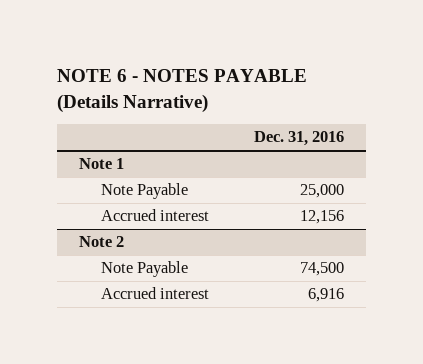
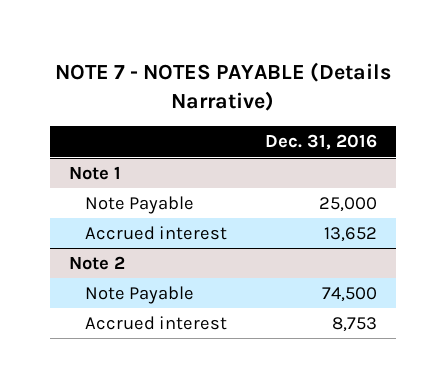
- NOTE 6 - NOTES PAYABLE (Details Narrative)
+ NOTE 7 - NOTES PAYABLE (Details Narrative)
@ Note 1
- Accrued interest | 12,156
+ Accrued interest | 13,652
@ Note 2
- Accrued interest | 6,916
+ Accrued interest | 8,753

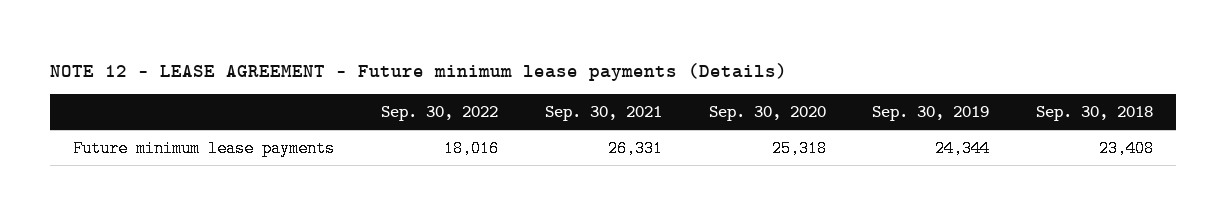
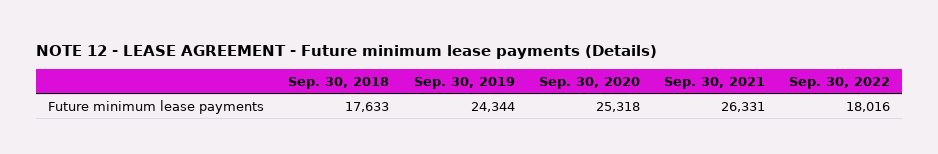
- | Sep. 30, 2022 | Sep. 30, 2021 | Sep. 30, 2020 | Sep. 30, 2019 | Sep. 30, 2018
+ | Sep. 30, 2018 | Sep. 30, 2019 | Sep. 30, 2020 | Sep. 30, 2021 | Sep. 30, 2022
- Future minimum lease payments | 18,016 | 26,331 | 25,318 | 24,344 | 23,408
+ Future minimum lease payments | 17,633 | 24,344 | 25,318 | 26,331 | 18,016

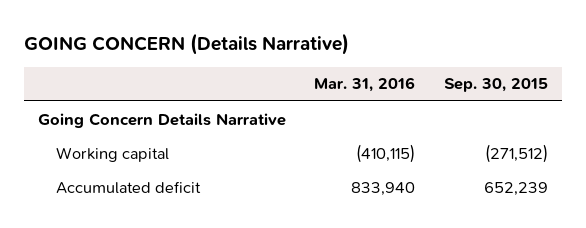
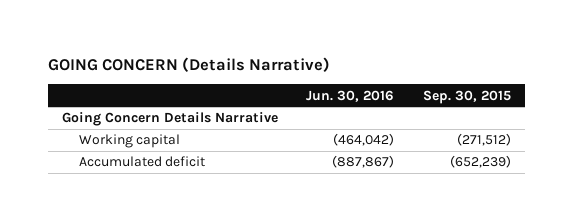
- | Mar. 31, 2016 | Sep. 30, 2015
+ | Jun. 30, 2016 | Sep. 30, 2015
- Accumulated deficit | 833,940 | 652,239
+ Accumulated deficit | (887,867) | (652,239)

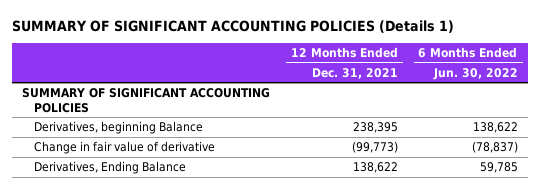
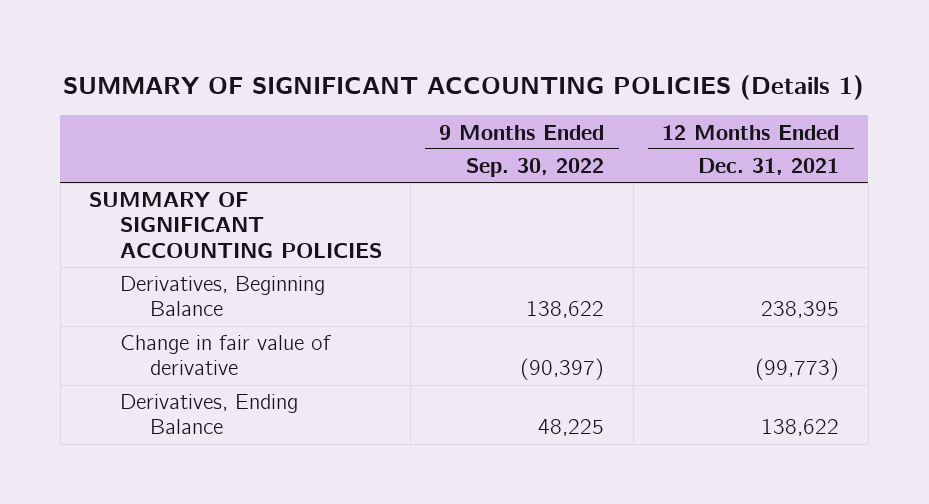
- | 12 Months Ended Dec. 31, 2021 | 6 Months Ended Jun. 30, 2022
+ | 9 Months Ended Sep. 30, 2022 | 12 Months Ended Dec. 31, 2021
- Derivatives, beginning Balance | 238,395 | 138,622
+ Derivatives, Beginning Balance | 138,622 | 238,395

